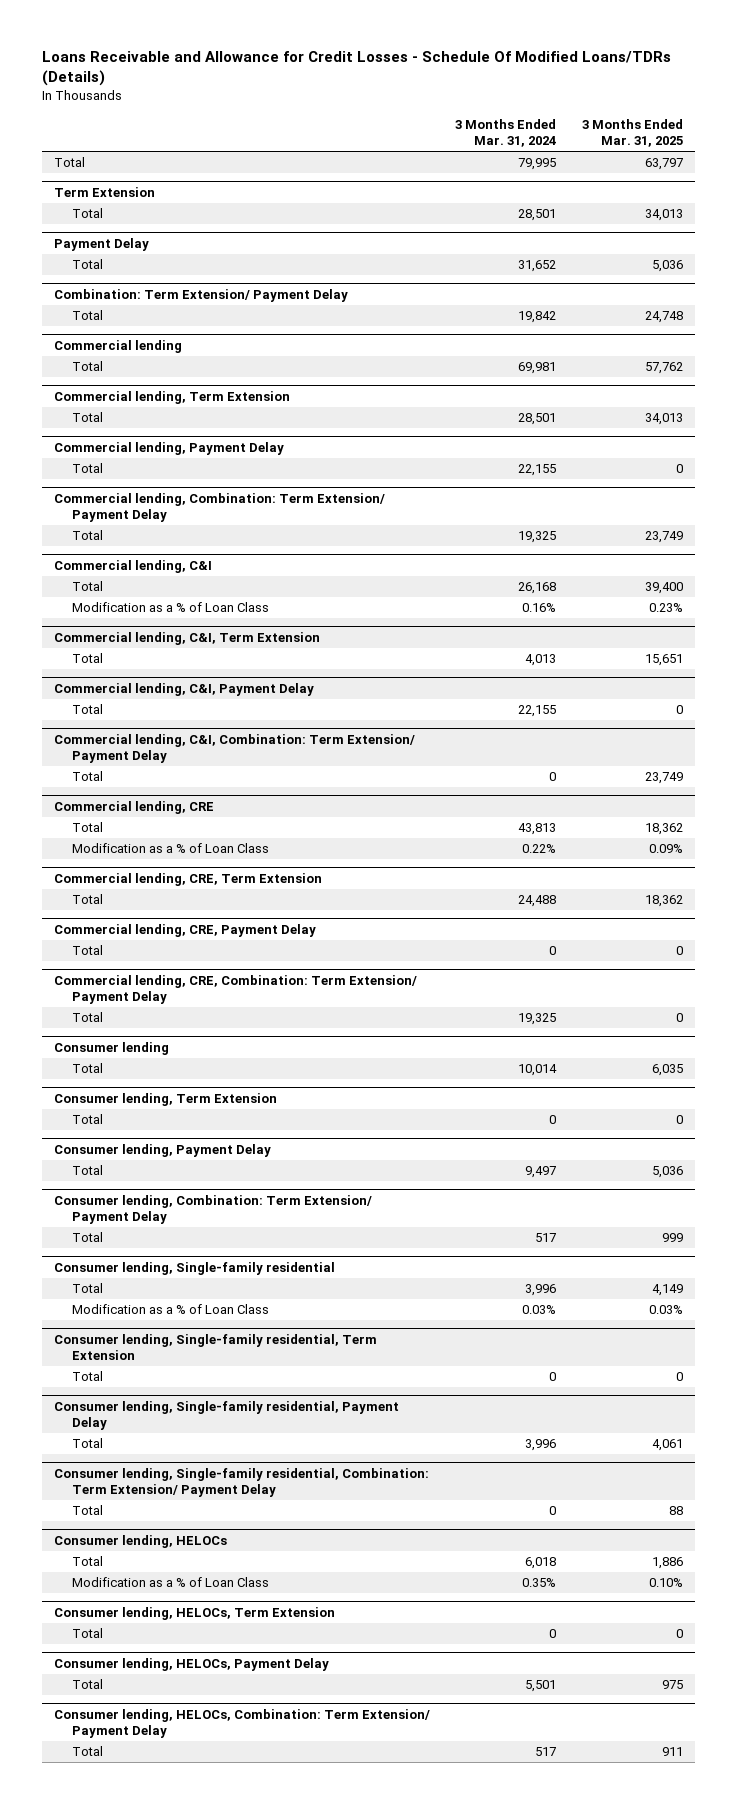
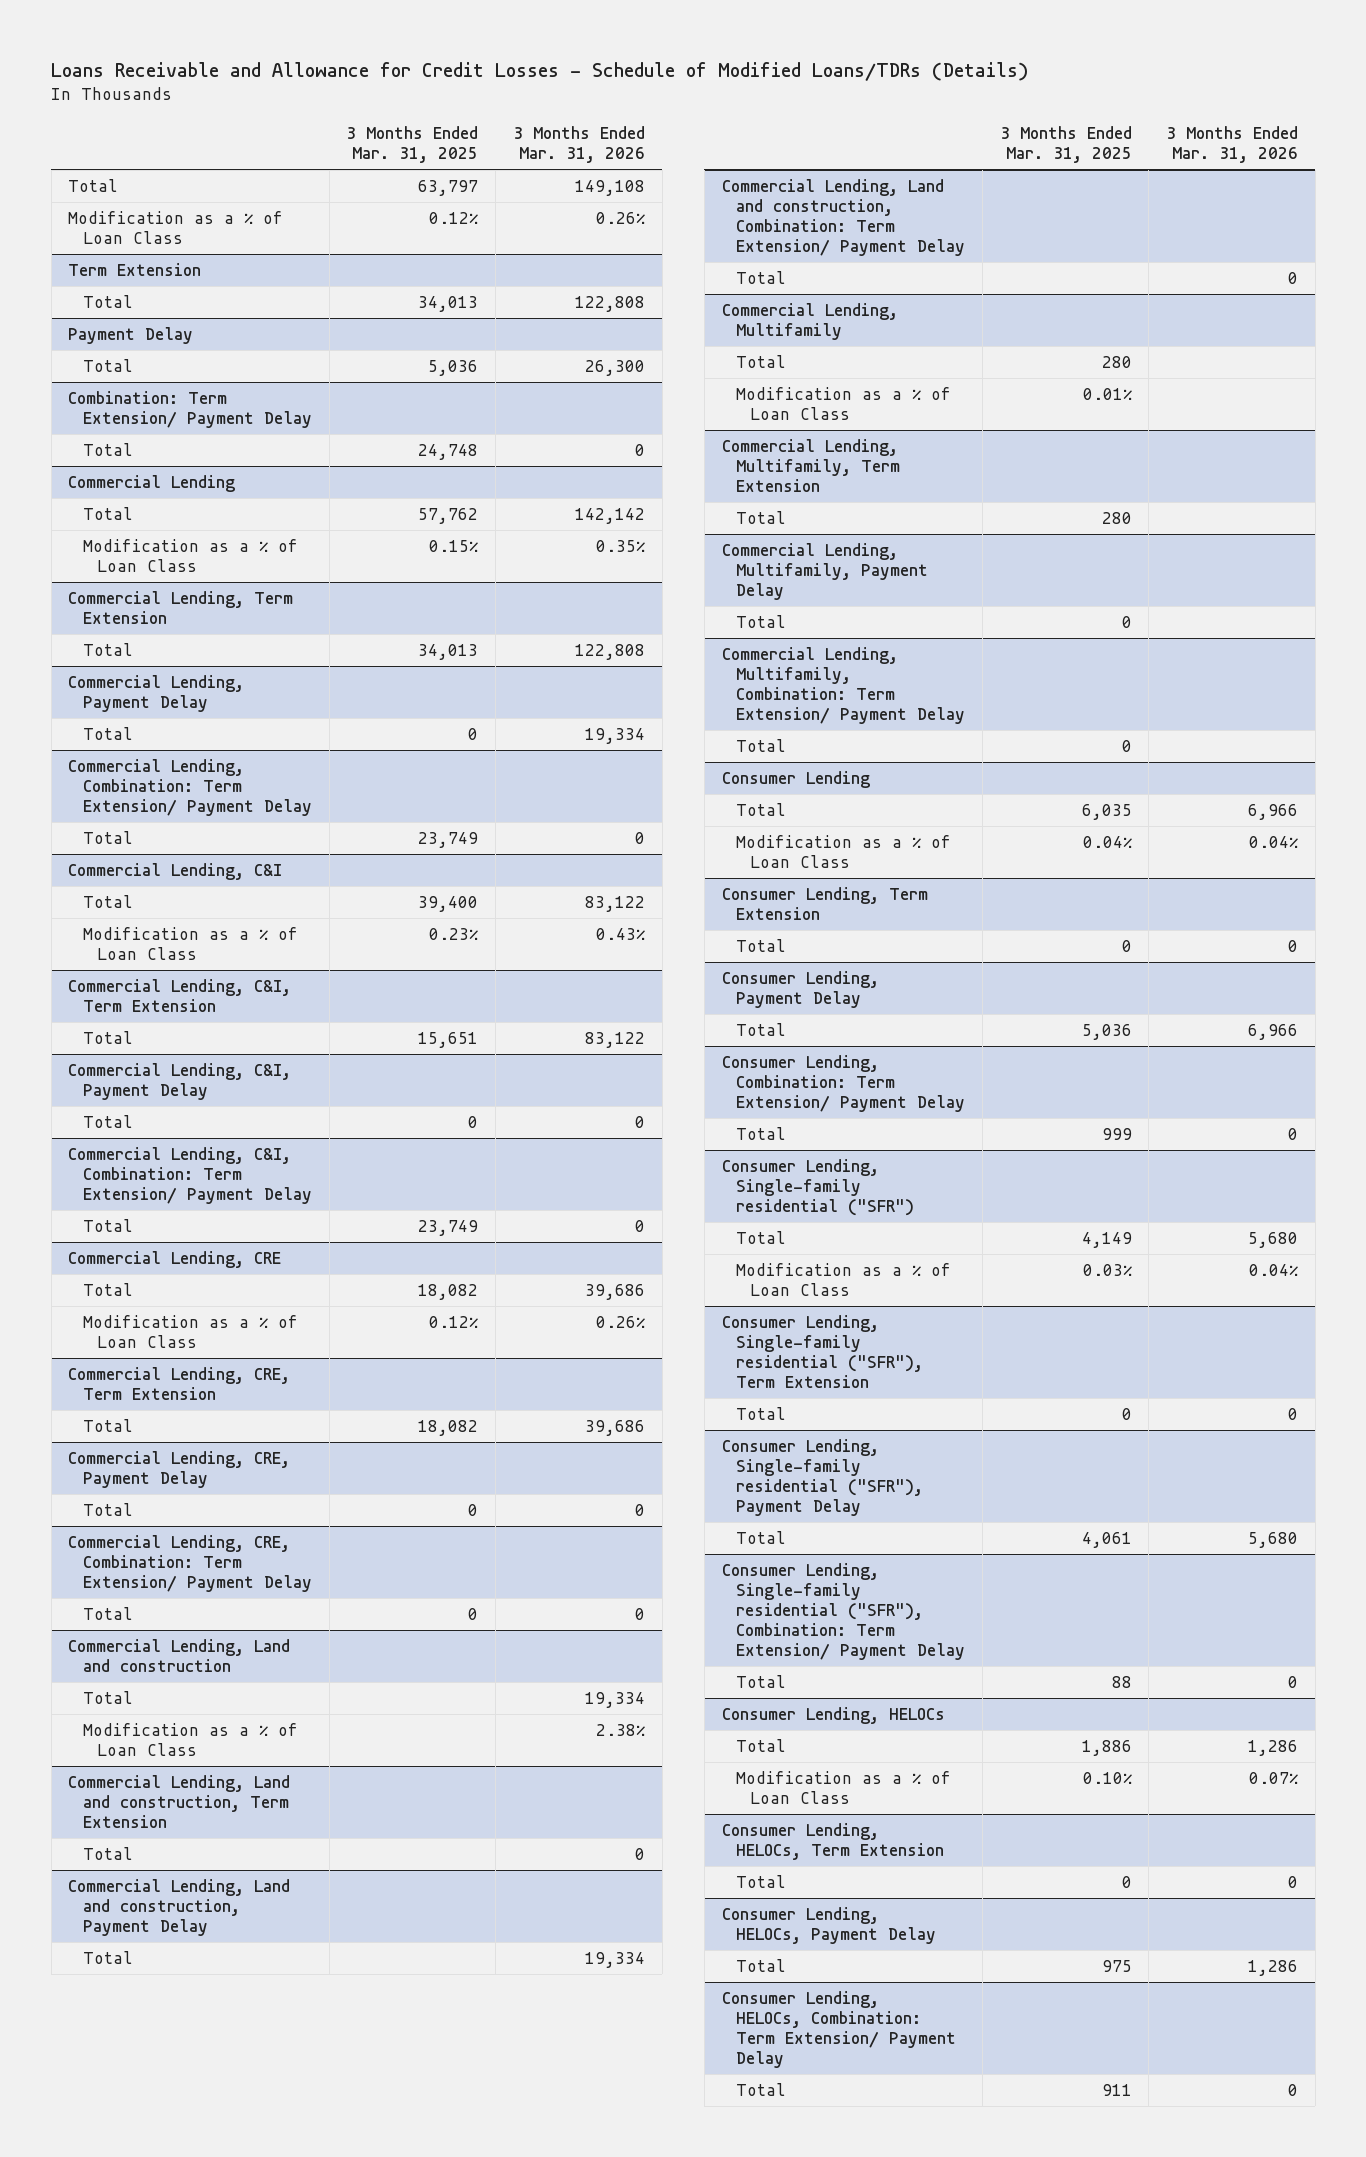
- Loans Receivable and Allowance for Credit Losses - Schedule Of Modified Loans/TDRs (Details)
+ Loans Receivable and Allowance for Credit Losses - Schedule of Modified Loans/TDRs (Details)
- | 3 Months Ended Mar. 31, 2024 | 3 Months Ended Mar. 31, 2025
+ | 3 Months Ended Mar. 31, 2025 | 3 Months Ended Mar. 31, 2026
+ Modification as a % of Loan Class | 0.12% | 0.26%
- Commercial lending
+ Commercial Lending
- Commercial lending, Term Extension
+ Modification as a % of Loan Class | 0.15% | 0.35%
+ Commercial Lending, Term Extension
- Commercial lending, Payment Delay
+ Commercial Lending, Payment Delay
- Commercial lending, Combination: Term Extension/ Payment Delay
+ Commercial Lending, Combination: Term Extension/ Payment Delay
- Commercial lending, C&I
+ Commercial Lending, C&I
- Commercial lending, C&I, Term Extension
+ Commercial Lending, C&I, Term Extension
- Commercial lending, C&I, Payment Delay
+ Commercial Lending, C&I, Payment Delay
- Commercial lending, C&I, Combination: Term Extension/ Payment Delay
+ Commercial Lending, C&I, Combination: Term Extension/ Payment Delay
- Commercial lending, CRE
- Total | 43,813 | 18,362
- Modification as a % of Loan Class | 0.22% | 0.09%
- Commercial lending, CRE, Term Extension
- Total | 24,488 | 18,362
- Commercial lending, CRE, Payment Delay
+ Commercial Lending, CRE
+ Total | 18,082 | 39,686
+ Modification as a % of Loan Class | 0.12% | 0.26%
+ Commercial Lending, CRE, Term Extension
+ Total | 18,082 | 39,686
+ Commercial Lending, CRE, Payment Delay
- Commercial lending, CRE, Combination: Term Extension/ Payment Delay
+ Commercial Lending, CRE, Combination: Term Extension/ Payment Delay
- Consumer lending
+ Commercial Lending, Land and construction
+ Total | | 19,334
+ Modification as a % of Loan Class | | 2.38%
+ Commercial Lending, Land and construction, Term Extension
+ Total | | 0
+ Commercial Lending, Land and construction, Payment Delay
+ Total | | 19,334
+ Commercial Lending, Land and construction, Combination: Term Extension/ Payment Delay
+ Total | | 0
+ Commercial Lending, Multifamily
+ Total | 280 |
+ Modification as a % of Loan Class | 0.01% |
+ Commercial Lending, Multifamily, Term Extension
+ Total | 280 |
+ Commercial Lending, Multifamily, Payment Delay
+ Total | 0 |
+ Commercial Lending, Multifamily, Combination: Term Extension/ Payment Delay
+ Total | 0 |
+ Consumer Lending
- Consumer lending, Term Extension
+ Modification as a % of Loan Class | 0.04% | 0.04%
+ Consumer Lending, Term Extension
- Consumer lending, Payment Delay
+ Consumer Lending, Payment Delay
- Consumer lending, Combination: Term Extension/ Payment Delay
+ Consumer Lending, Combination: Term Extension/ Payment Delay
- Consumer lending, Single-family residential
+ Consumer Lending, Single-family residential ("SFR")
- Consumer lending, Single-family residential, Term Extension
+ Consumer Lending, Single-family residential ("SFR"), Term Extension
- Consumer lending, Single-family residential, Payment Delay
+ Consumer Lending, Single-family residential ("SFR"), Payment Delay
- Consumer lending, Single-family residential, Combination: Term Extension/ Payment Delay
+ Consumer Lending, Single-family residential ("SFR"), Combination: Term Extension/ Payment Delay
- Consumer lending, HELOCs
+ Consumer Lending, HELOCs
- Consumer lending, HELOCs, Term Extension
+ Consumer Lending, HELOCs, Term Extension
- Consumer lending, HELOCs, Payment Delay
+ Consumer Lending, HELOCs, Payment Delay
- Consumer lending, HELOCs, Combination: Term Extension/ Payment Delay
+ Consumer Lending, HELOCs, Combination: Term Extension/ Payment Delay

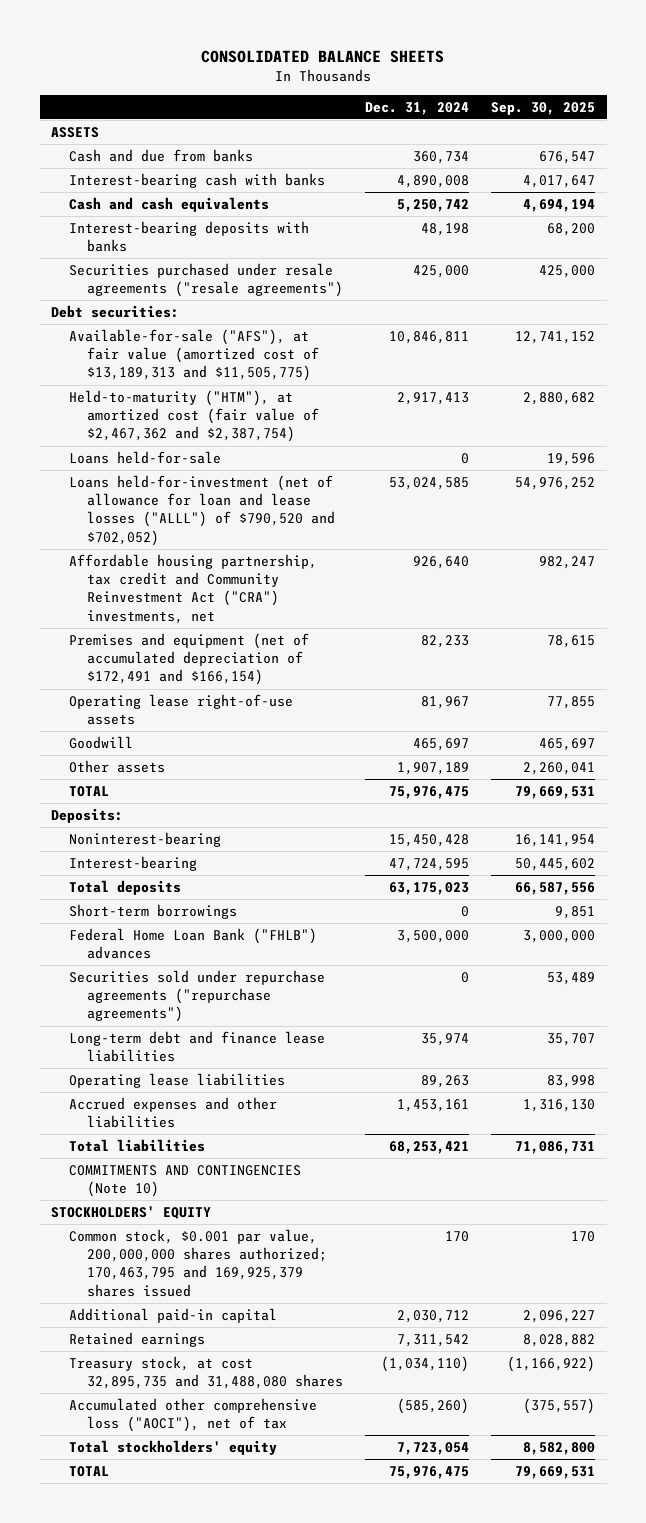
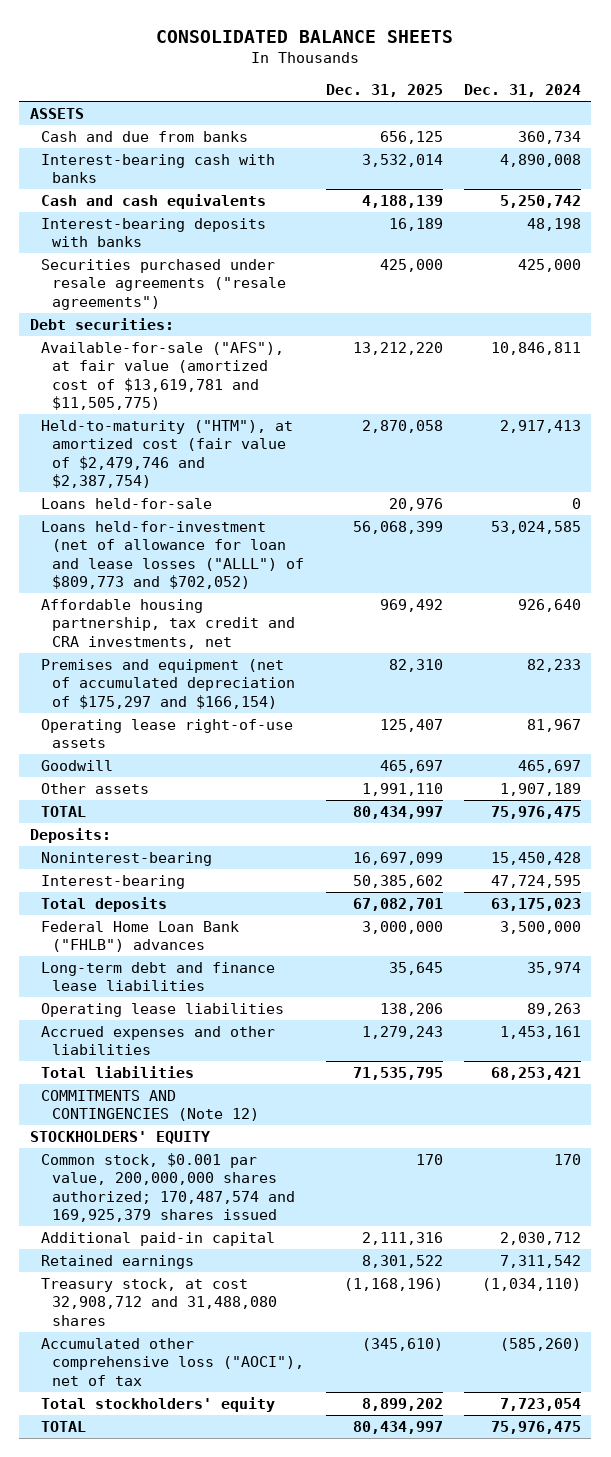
- | Dec. 31, 2024 | Sep. 30, 2025
+ | Dec. 31, 2025 | Dec. 31, 2024
- Available-for-sale ("AFS"), at fair value (amortized cost of $13,189,313 and $11,505,775) | 10,846,811 | 12,741,152
- Held-to-maturity ("HTM"), at amortized cost (fair value of $2,467,362 and $2,387,754) | 2,917,413 | 2,880,682
+ Available-for-sale ("AFS"), at fair value (amortized cost of $13,619,781 and $11,505,775) | 13,212,220 | 10,846,811
+ Held-to-maturity ("HTM"), at amortized cost (fair value of $2,479,746 and $2,387,754) | 2,870,058 | 2,917,413
- Loans held-for-investment (net of allowance for loan and lease losses ("ALLL") of $790,520 and $702,052) | 53,024,585 | 54,976,252
- Affordable housing partnership, tax credit and Community Reinvestment Act ("CRA") investments, net | 926,640 | 982,247
- Premises and equipment (net of accumulated depreciation of $172,491 and $166,154) | 82,233 | 78,615
+ Loans held-for-investment (net of allowance for loan and lease losses ("ALLL") of $809,773 and $702,052) | 56,068,399 | 53,024,585
+ Affordable housing partnership, tax credit and CRA investments, net | 969,492 | 926,640
+ Premises and equipment (net of accumulated depreciation of $175,297 and $166,154) | 82,310 | 82,233
- Short-term borrowings | 0 | 9,851
- Securities sold under repurchase agreements ("repurchase agreements") | 0 | 53,489
- COMMITMENTS AND CONTINGENCIES (Note 10)
+ COMMITMENTS AND CONTINGENCIES (Note 12)
- Common stock, $0.001 par value, 200,000,000 shares authorized; 170,463,795 and 169,925,379 shares issued | 170 | 170
+ Common stock, $0.001 par value, 200,000,000 shares authorized; 170,487,574 and 169,925,379 shares issued | 170 | 170
- Treasury stock, at cost 32,895,735 and 31,488,080 shares | (1,034,110) | (1,166,922)
+ Treasury stock, at cost 32,908,712 and 31,488,080 shares | (1,168,196) | (1,034,110)

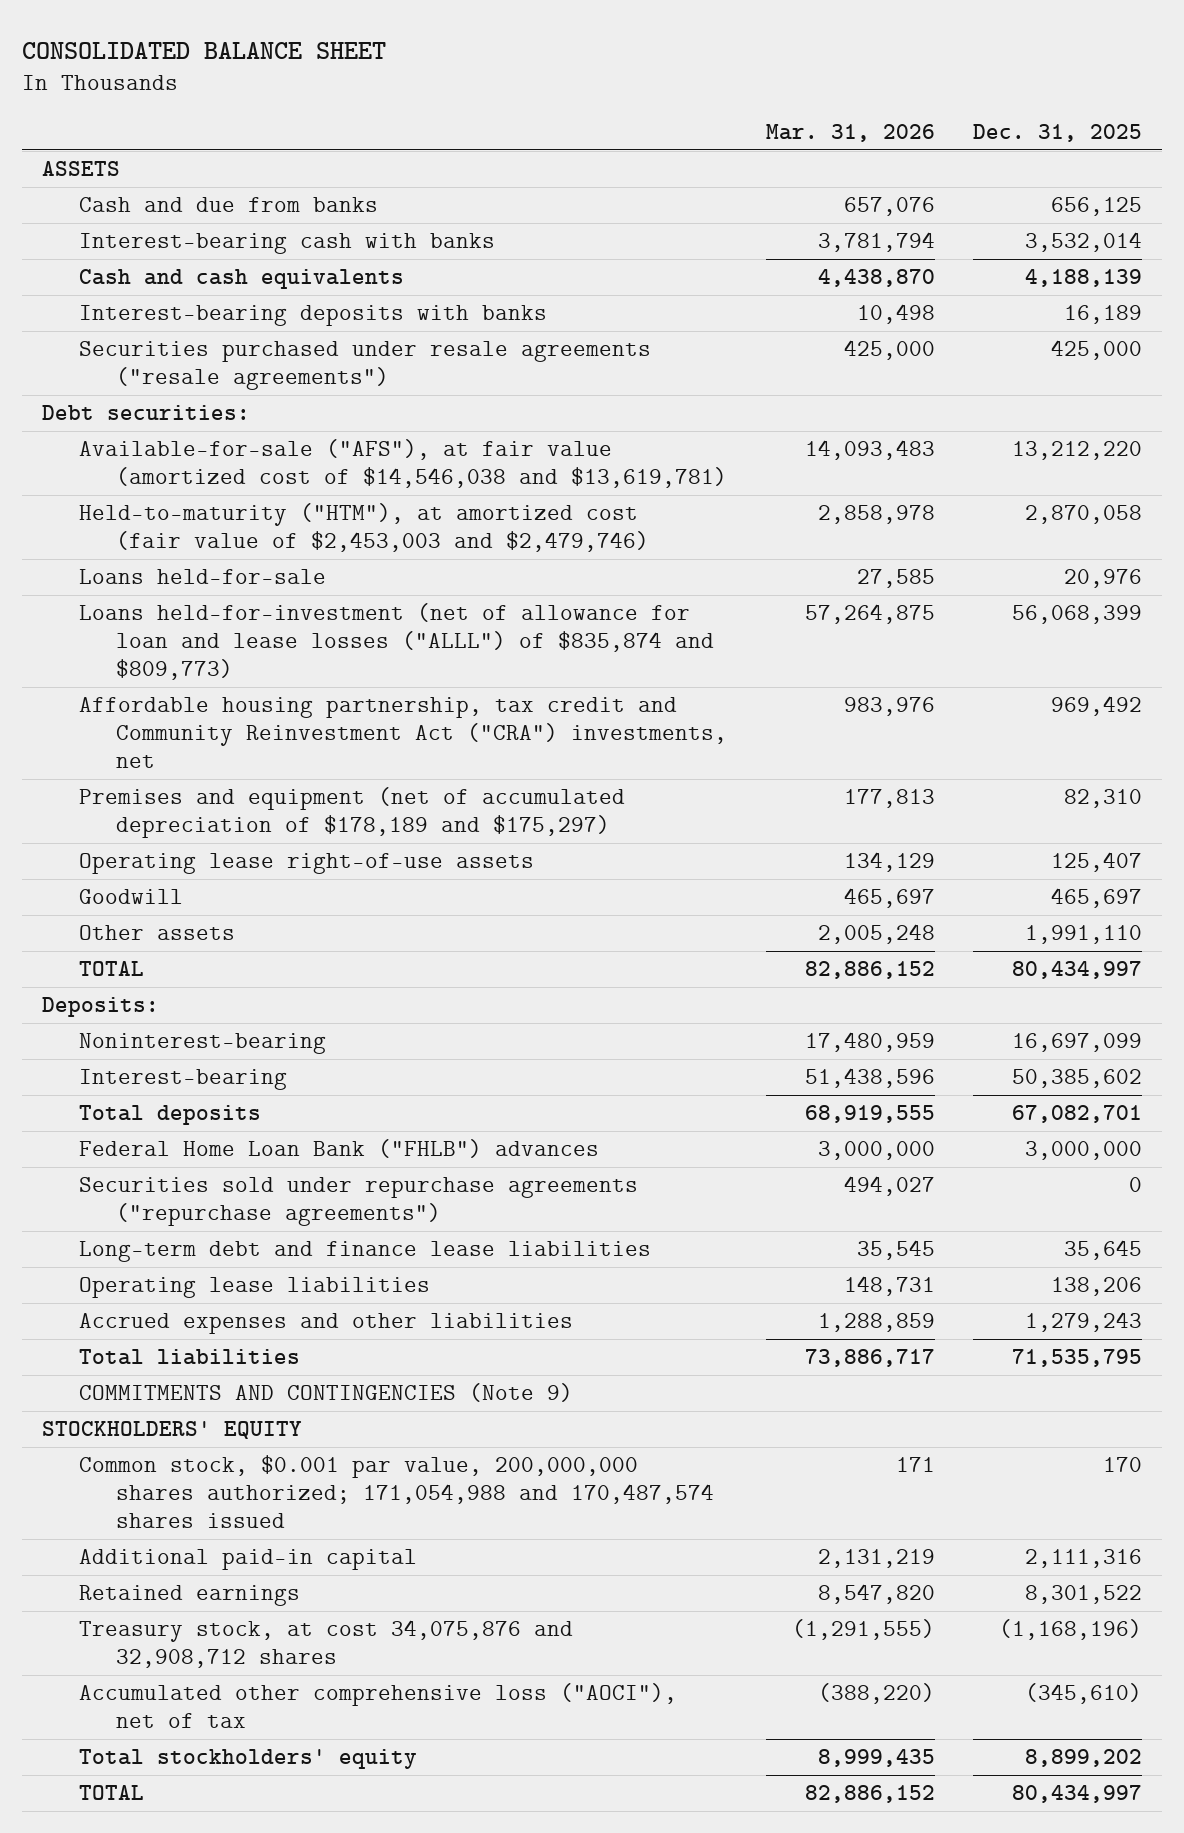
- CONSOLIDATED BALANCE SHEETS
+ CONSOLIDATED BALANCE SHEET
- | Dec. 31, 2025 | Dec. 31, 2024
+ | Mar. 31, 2026 | Dec. 31, 2025
- Available-for-sale ("AFS"), at fair value (amortized cost of $13,619,781 and $11,505,775) | 13,212,220 | 10,846,811
- Held-to-maturity ("HTM"), at amortized cost (fair value of $2,479,746 and $2,387,754) | 2,870,058 | 2,917,413
+ Available-for-sale ("AFS"), at fair value (amortized cost of $14,546,038 and $13,619,781) | 14,093,483 | 13,212,220
+ Held-to-maturity ("HTM"), at amortized cost (fair value of $2,453,003 and $2,479,746) | 2,858,978 | 2,870,058
- Loans held-for-investment (net of allowance for loan and lease losses ("ALLL") of $809,773 and $702,052) | 56,068,399 | 53,024,585
- Affordable housing partnership, tax credit and CRA investments, net | 969,492 | 926,640
- Premises and equipment (net of accumulated depreciation of $175,297 and $166,154) | 82,310 | 82,233
+ Loans held-for-investment (net of allowance for loan and lease losses ("ALLL") of $835,874 and $809,773) | 57,264,875 | 56,068,399
+ Affordable housing partnership, tax credit and Community Reinvestment Act ("CRA") investments, net | 983,976 | 969,492
+ Premises and equipment (net of accumulated depreciation of $178,189 and $175,297) | 177,813 | 82,310
+ Securities sold under repurchase agreements ("repurchase agreements") | 494,027 | 0
- COMMITMENTS AND CONTINGENCIES (Note 12)
+ COMMITMENTS AND CONTINGENCIES (Note 9)
- Common stock, $0.001 par value, 200,000,000 shares authorized; 170,487,574 and 169,925,379 shares issued | 170 | 170
+ Common stock, $0.001 par value, 200,000,000 shares authorized; 171,054,988 and 170,487,574 shares issued | 171 | 170
- Treasury stock, at cost 32,908,712 and 31,488,080 shares | (1,168,196) | (1,034,110)
+ Treasury stock, at cost 34,075,876 and 32,908,712 shares | (1,291,555) | (1,168,196)

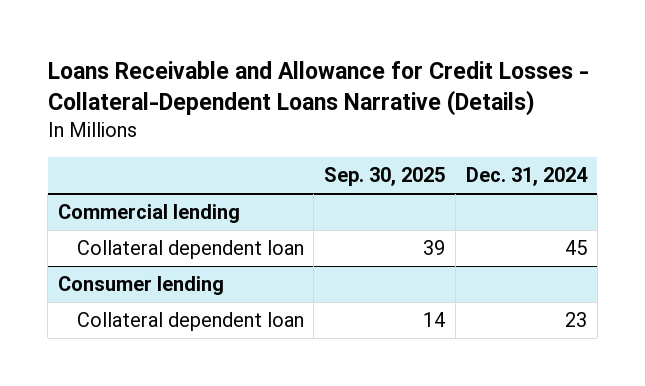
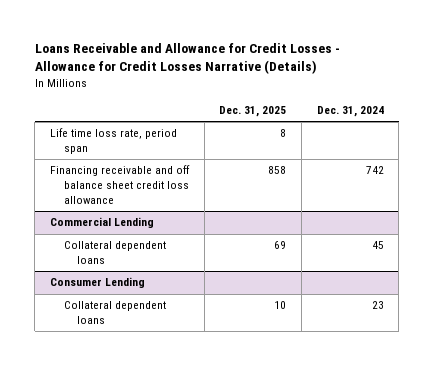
- Loans Receivable and Allowance for Credit Losses - Collateral-Dependent Loans Narrative (Details)
+ Loans Receivable and Allowance for Credit Losses - Allowance for Credit Losses Narrative (Details)
- | Sep. 30, 2025 | Dec. 31, 2024
+ | Dec. 31, 2025 | Dec. 31, 2024
- Commercial lending
- Collateral dependent loan | 39 | 45
- Consumer lending
- Collateral dependent loan | 14 | 23
+ Life time loss rate, period span | 8 |
+ Financing receivable and off balance sheet credit loss allowance | 858 | 742
+ Commercial Lending
+ Collateral dependent loans | 69 | 45
+ Consumer Lending
+ Collateral dependent loans | 10 | 23

